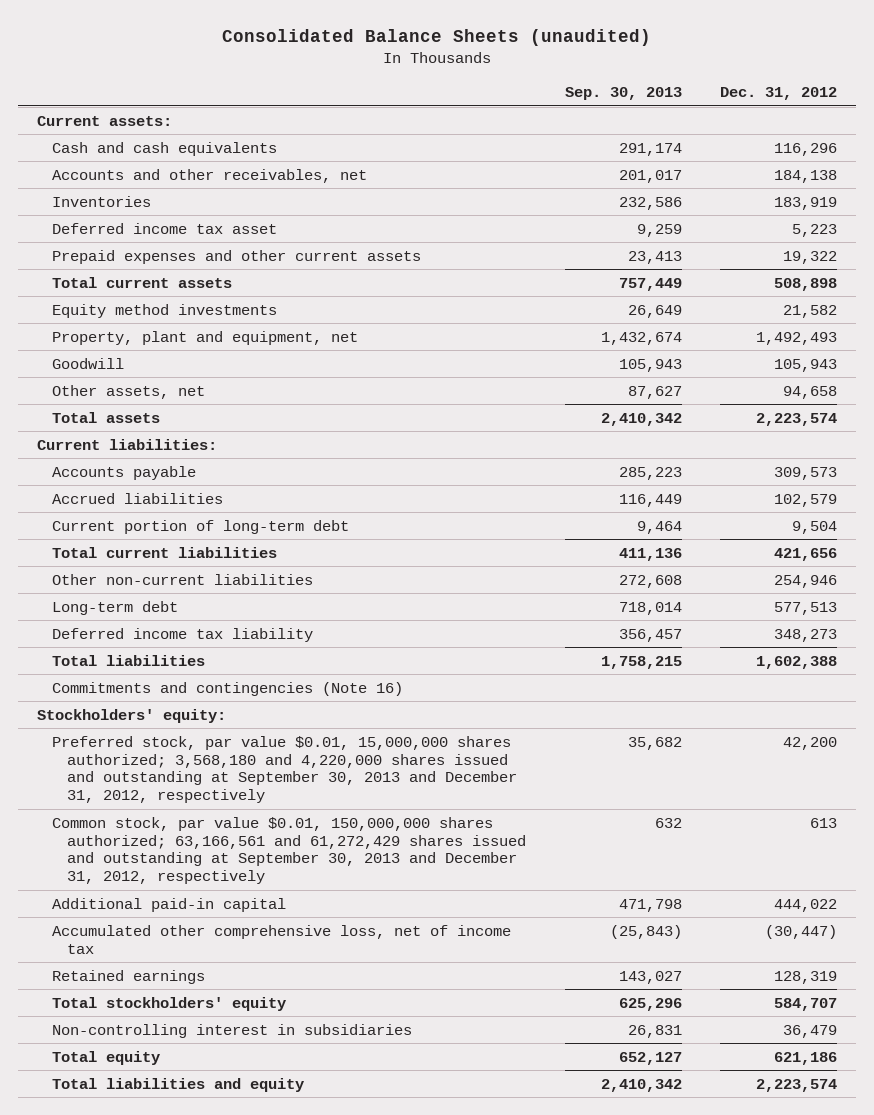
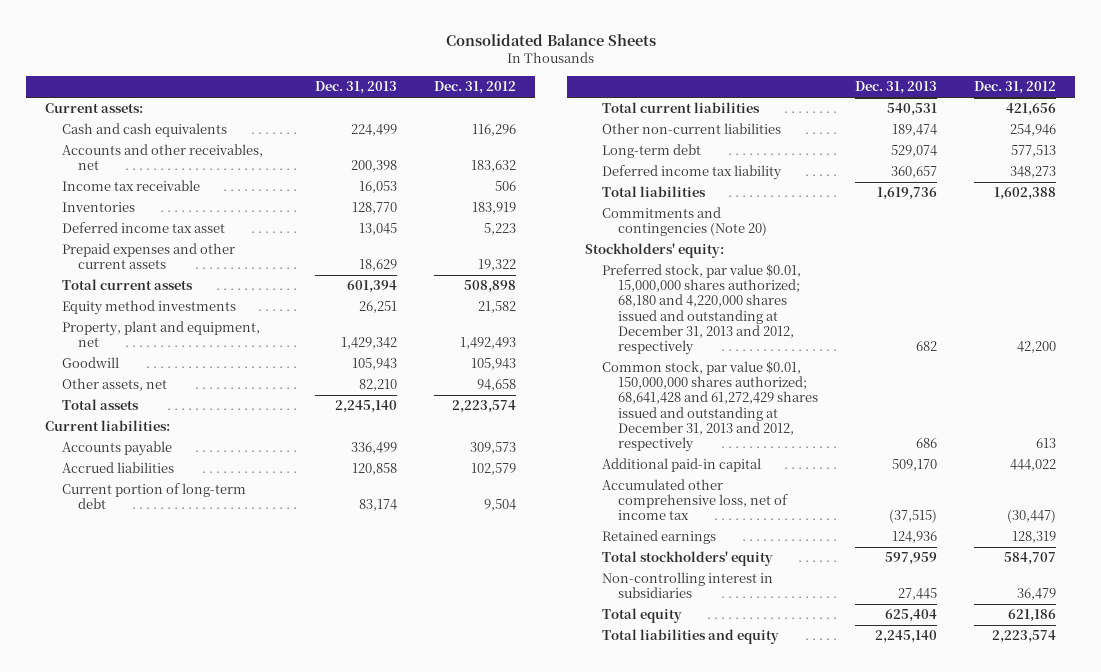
- Consolidated Balance Sheets (unaudited)
+ Consolidated Balance Sheets
- | Sep. 30, 2013 | Dec. 31, 2012
+ | Dec. 31, 2013 | Dec. 31, 2012
- Accounts and other receivables, net | 201,017 | 184,138
+ Accounts and other receivables, net | 200,398 | 183,632
+ Income tax receivable | 16,053 | 506
- Commitments and contingencies (Note 16)
+ Commitments and contingencies (Note 20)
- Preferred stock, par value $0.01, 15,000,000 shares authorized; 3,568,180 and 4,220,000 shares issued and outstanding at September 30, 2013 and December 31, 2012, respectively | 35,682 | 42,200
- Common stock, par value $0.01, 150,000,000 shares authorized; 63,166,561 and 61,272,429 shares issued and outstanding at September 30, 2013 and December 31, 2012, respectively | 632 | 613
+ Preferred stock, par value $0.01, 15,000,000 shares authorized; 68,180 and 4,220,000 shares issued and outstanding at December 31, 2013 and 2012, respectively | 682 | 42,200
+ Common stock, par value $0.01, 150,000,000 shares authorized; 68,641,428 and 61,272,429 shares issued and outstanding at December 31, 2013 and 2012, respectively | 686 | 613

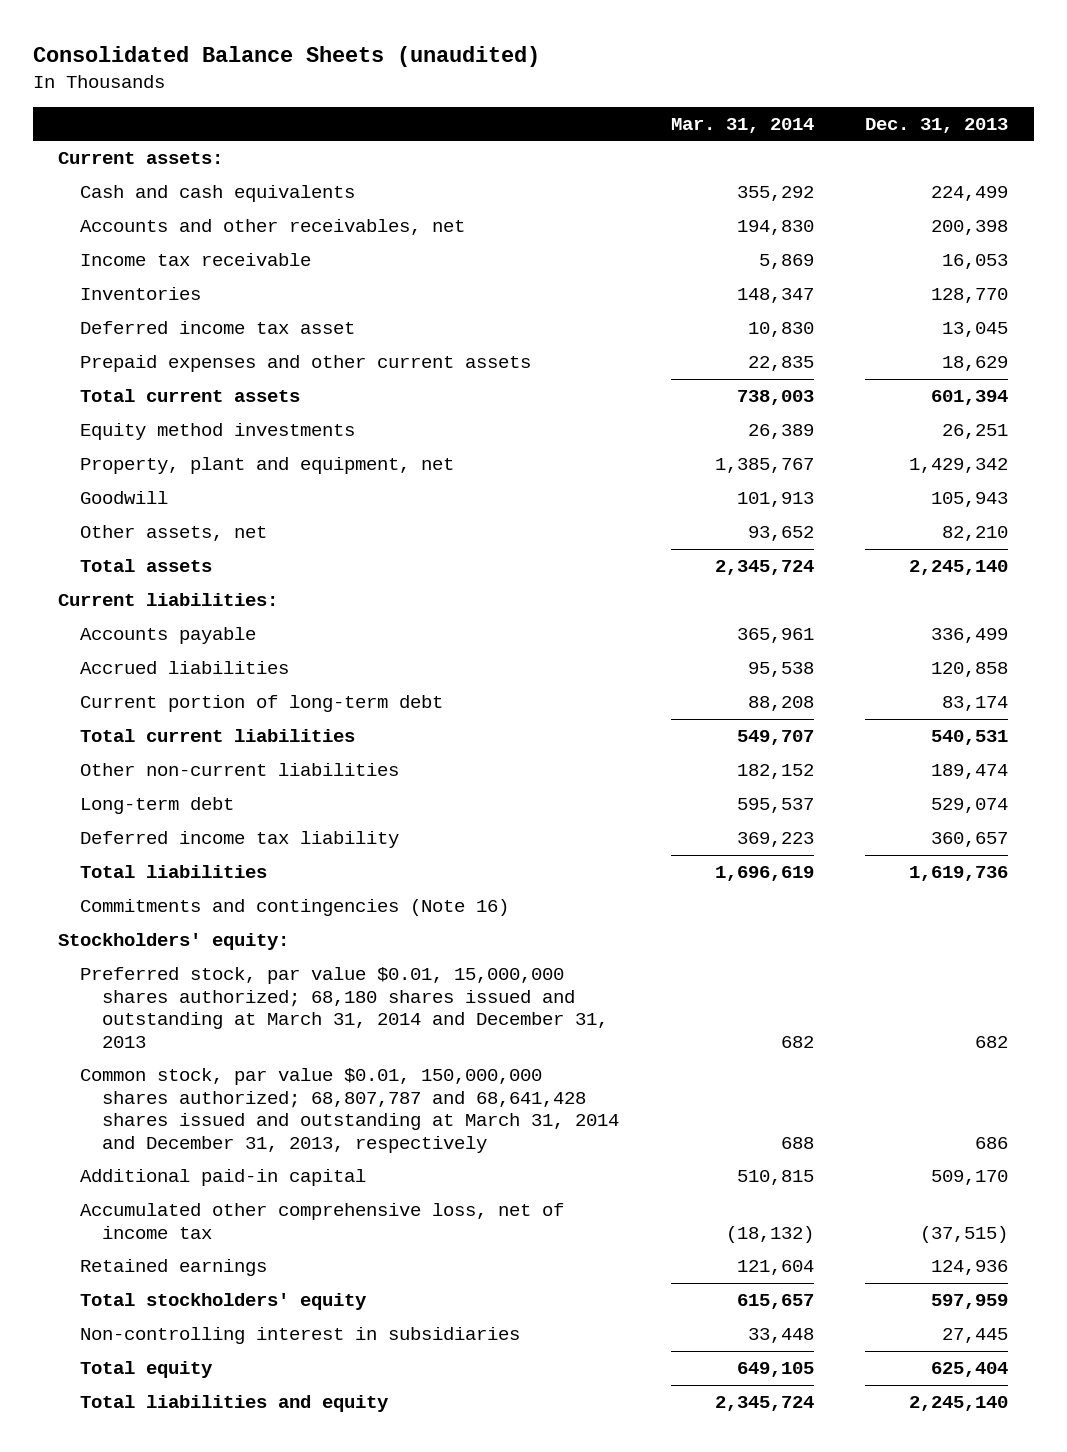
- Consolidated Balance Sheets
+ Consolidated Balance Sheets (unaudited)
- | Dec. 31, 2013 | Dec. 31, 2012
+ | Mar. 31, 2014 | Dec. 31, 2013
- Commitments and contingencies (Note 20)
+ Commitments and contingencies (Note 16)
- Preferred stock, par value $0.01, 15,000,000 shares authorized; 68,180 and 4,220,000 shares issued and outstanding at December 31, 2013 and 2012, respectively | 682 | 42,200
- Common stock, par value $0.01, 150,000,000 shares authorized; 68,641,428 and 61,272,429 shares issued and outstanding at December 31, 2013 and 2012, respectively | 686 | 613
+ Preferred stock, par value $0.01, 15,000,000 shares authorized; 68,180 shares issued and outstanding at March 31, 2014 and December 31, 2013 | 682 | 682
+ Common stock, par value $0.01, 150,000,000 shares authorized; 68,807,787 and 68,641,428 shares issued and outstanding at March 31, 2014 and December 31, 2013, respectively | 688 | 686

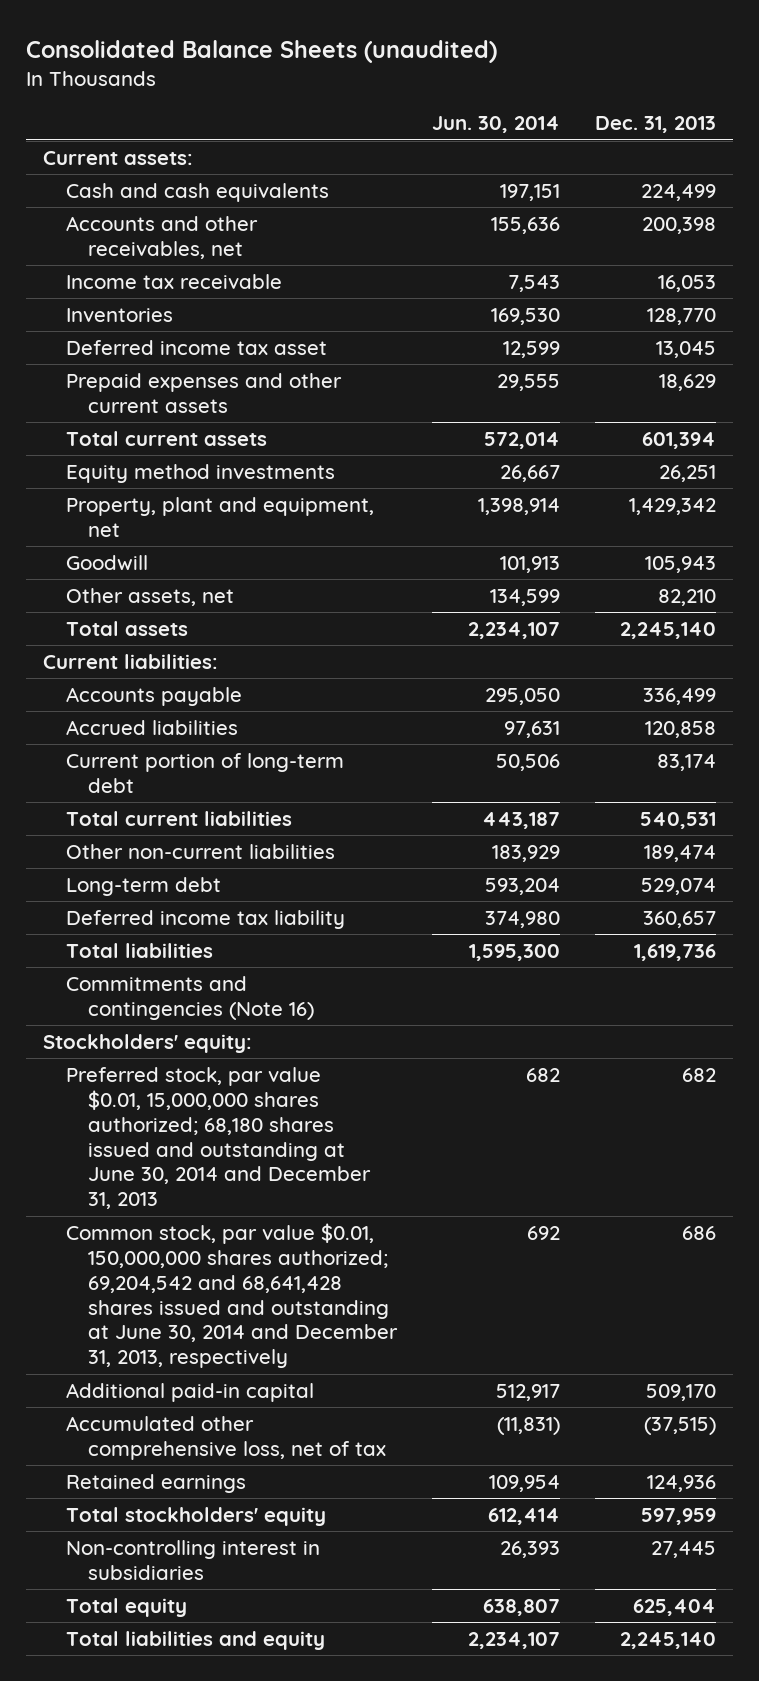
- | Mar. 31, 2014 | Dec. 31, 2013
+ | Jun. 30, 2014 | Dec. 31, 2013
- Preferred stock, par value $0.01, 15,000,000 shares authorized; 68,180 shares issued and outstanding at March 31, 2014 and December 31, 2013 | 682 | 682
- Common stock, par value $0.01, 150,000,000 shares authorized; 68,807,787 and 68,641,428 shares issued and outstanding at March 31, 2014 and December 31, 2013, respectively | 688 | 686
+ Preferred stock, par value $0.01, 15,000,000 shares authorized; 68,180 shares issued and outstanding at June 30, 2014 and December 31, 2013 | 682 | 682
+ Common stock, par value $0.01, 150,000,000 shares authorized; 69,204,542 and 68,641,428 shares issued and outstanding at June 30, 2014 and December 31, 2013, respectively | 692 | 686
- Accumulated other comprehensive loss, net of income tax | (18,132) | (37,515)
+ Accumulated other comprehensive loss, net of tax | (11,831) | (37,515)

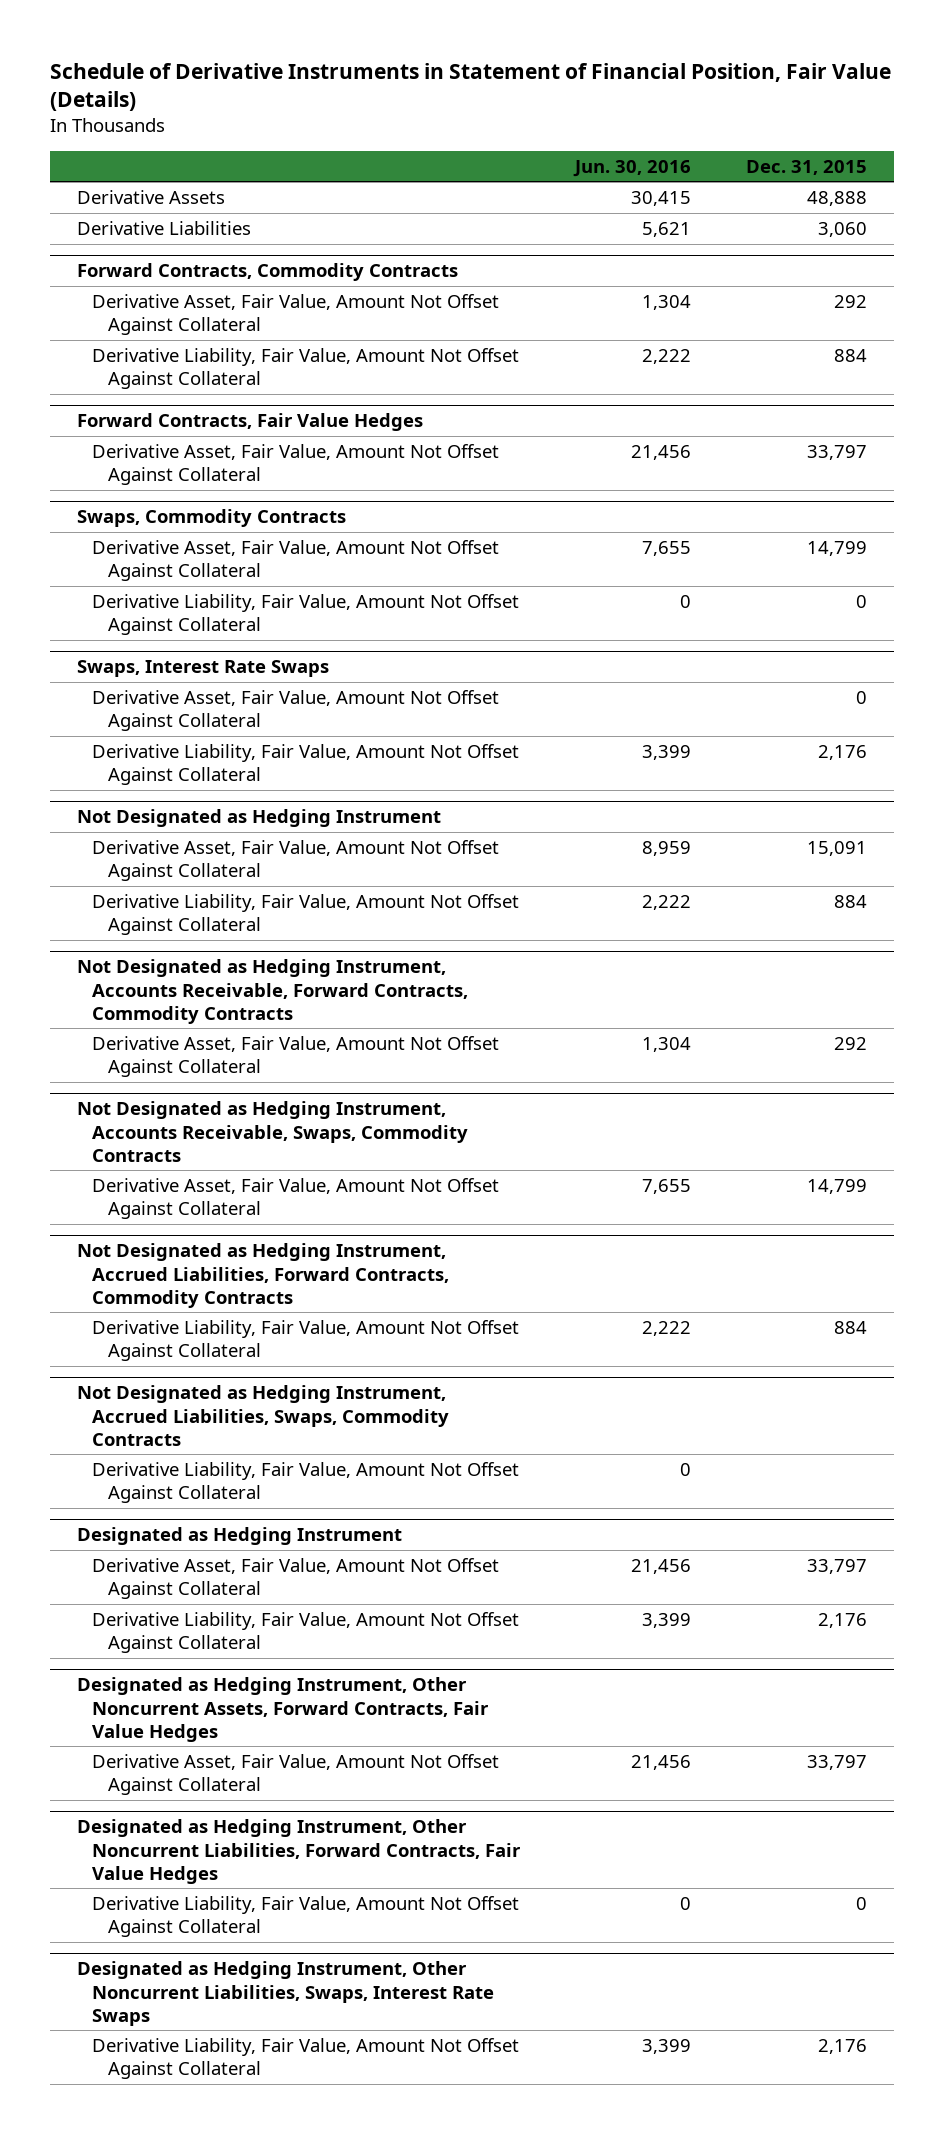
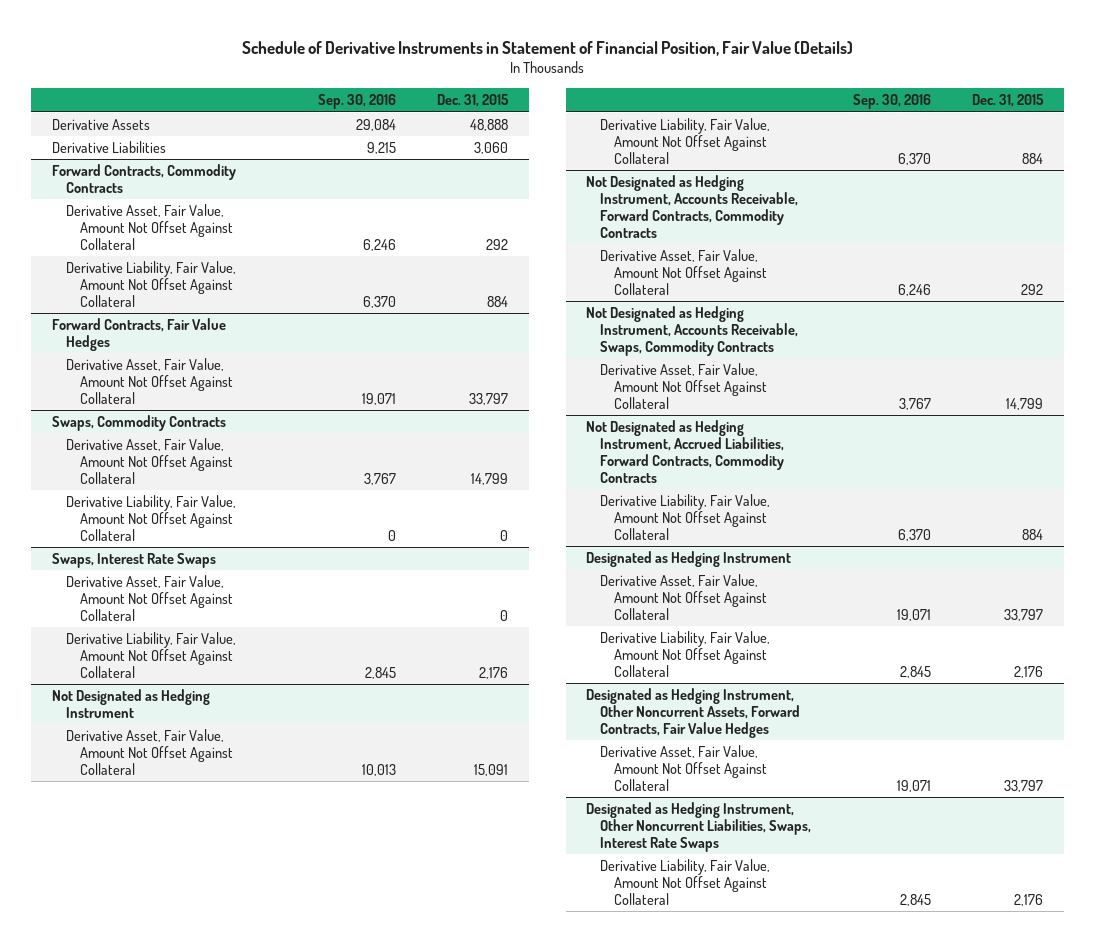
- | Jun. 30, 2016 | Dec. 31, 2015
+ | Sep. 30, 2016 | Dec. 31, 2015
- Not Designated as Hedging Instrument, Accrued Liabilities, Swaps, Commodity Contracts
- Derivative Liability, Fair Value, Amount Not Offset Against Collateral | 0 |
- Designated as Hedging Instrument, Other Noncurrent Liabilities, Forward Contracts, Fair Value Hedges
- Derivative Liability, Fair Value, Amount Not Offset Against Collateral | 0 | 0

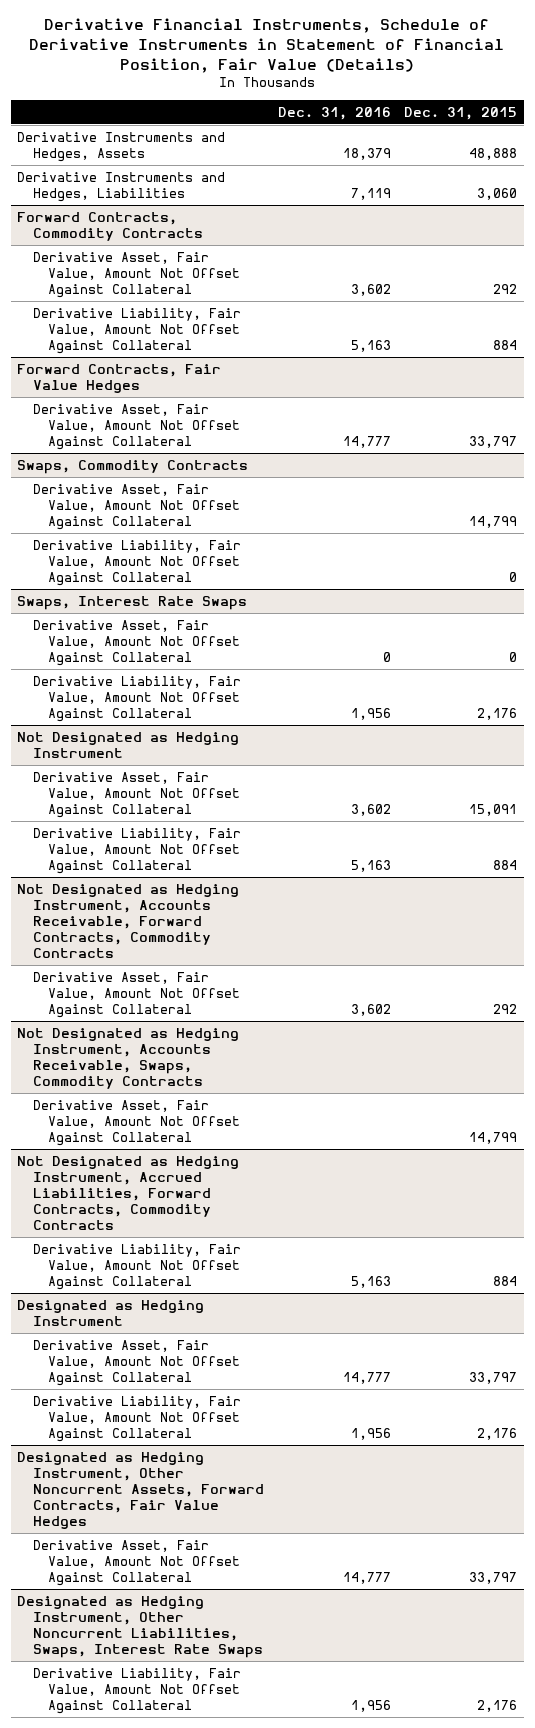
- Schedule of Derivative Instruments in Statement of Financial Position, Fair Value (Details)
+ Derivative Financial Instruments, Schedule of Derivative Instruments in Statement of Financial Position, Fair Value (Details)
- | Sep. 30, 2016 | Dec. 31, 2015
+ | Dec. 31, 2016 | Dec. 31, 2015
- Derivative Assets | 29,084 | 48,888
- Derivative Liabilities | 9,215 | 3,060
+ Derivative Instruments and Hedges, Assets | 18,379 | 48,888
+ Derivative Instruments and Hedges, Liabilities | 7,119 | 3,060

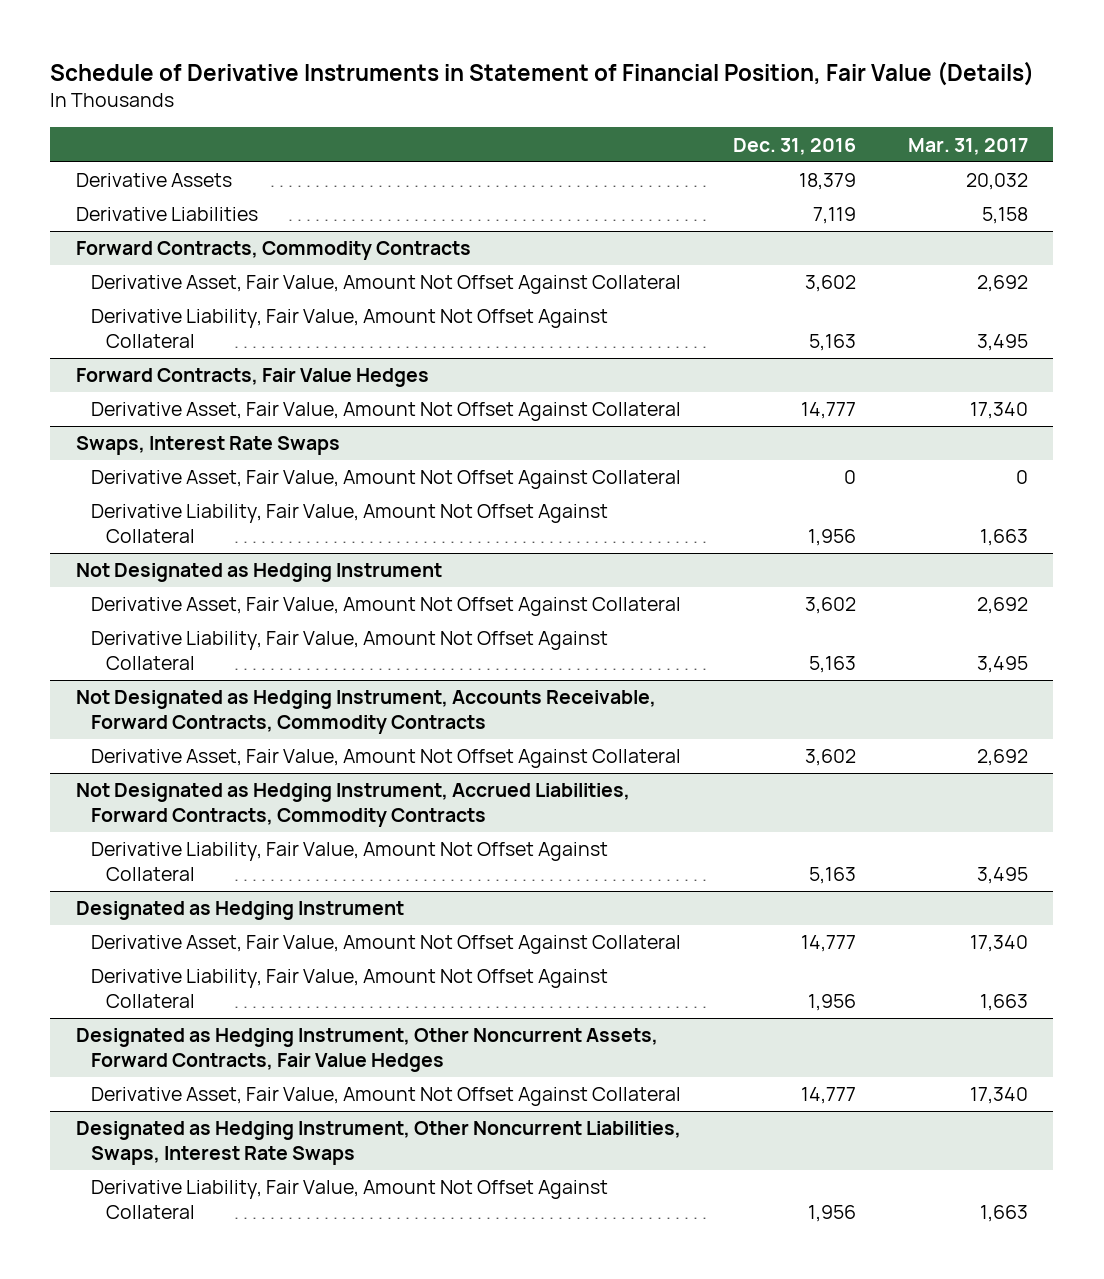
- Derivative Financial Instruments, Schedule of Derivative Instruments in Statement of Financial Position, Fair Value (Details)
+ Schedule of Derivative Instruments in Statement of Financial Position, Fair Value (Details)
- | Dec. 31, 2016 | Dec. 31, 2015
+ | Dec. 31, 2016 | Mar. 31, 2017
- Derivative Instruments and Hedges, Assets | 18,379 | 48,888
- Derivative Instruments and Hedges, Liabilities | 7,119 | 3,060
+ Derivative Assets | 18,379 | 20,032
+ Derivative Liabilities | 7,119 | 5,158
- Swaps, Commodity Contracts
- Derivative Asset, Fair Value, Amount Not Offset Against Collateral | | 14,799
- Derivative Liability, Fair Value, Amount Not Offset Against Collateral | | 0
- Not Designated as Hedging Instrument, Accounts Receivable, Swaps, Commodity Contracts
- Derivative Asset, Fair Value, Amount Not Offset Against Collateral | | 14,799

